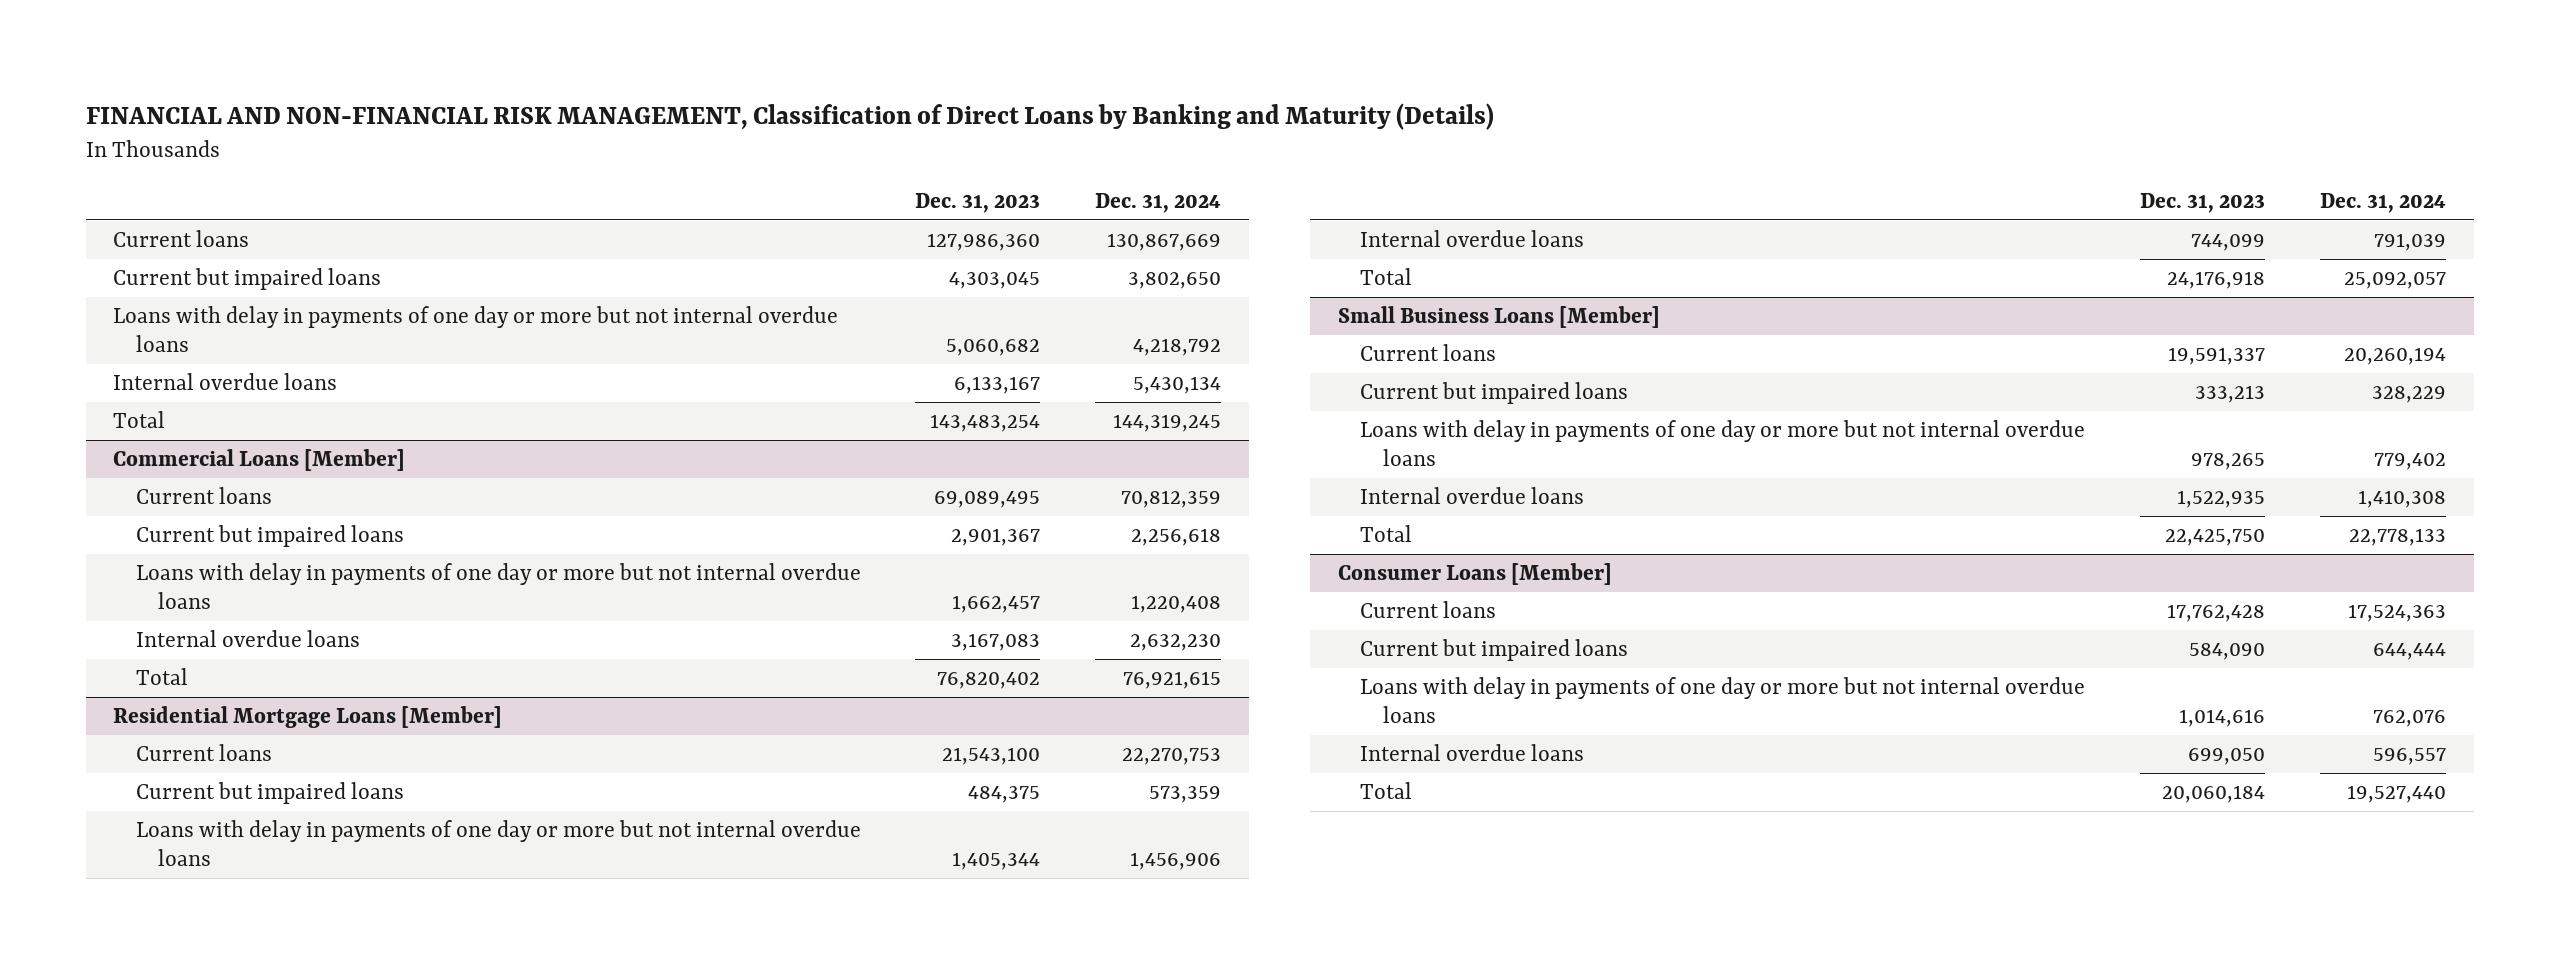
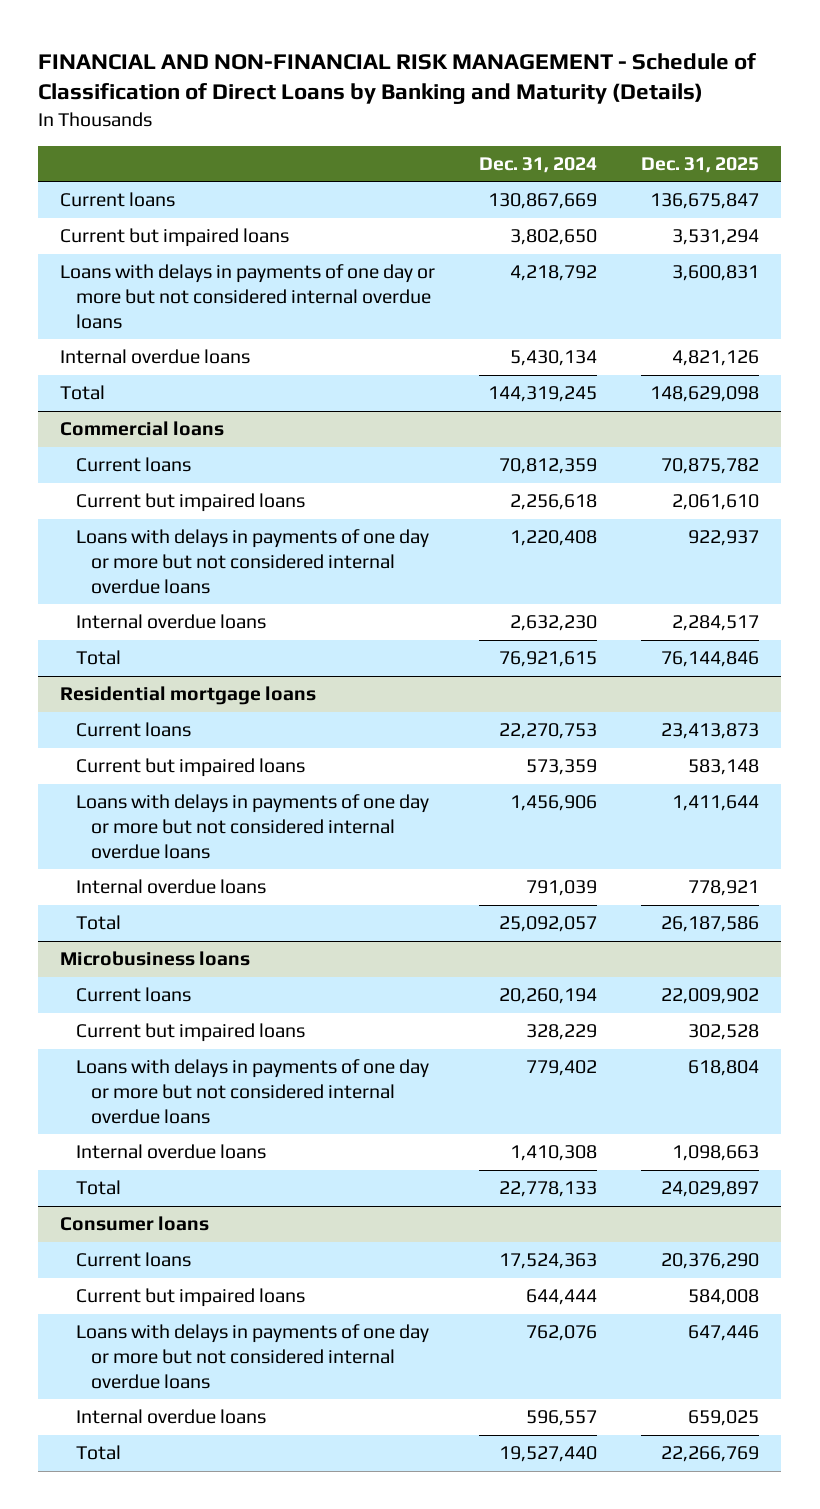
- FINANCIAL AND NON-FINANCIAL RISK MANAGEMENT, Classification of Direct Loans by Banking and Maturity (Details)
+ FINANCIAL AND NON-FINANCIAL RISK MANAGEMENT - Schedule of Classification of Direct Loans by Banking and Maturity (Details)
- | Dec. 31, 2023 | Dec. 31, 2024
+ | Dec. 31, 2024 | Dec. 31, 2025
- Loans with delay in payments of one day or more but not internal overdue loans | 5,060,682 | 4,218,792
+ Loans with delays in payments of one day or more but not considered internal overdue loans | 4,218,792 | 3,600,831
- Commercial Loans [Member]
+ Commercial loans
- Loans with delay in payments of one day or more but not internal overdue loans | 1,662,457 | 1,220,408
+ Loans with delays in payments of one day or more but not considered internal overdue loans | 1,220,408 | 922,937
- Residential Mortgage Loans [Member]
+ Residential mortgage loans
- Loans with delay in payments of one day or more but not internal overdue loans | 1,405,344 | 1,456,906
+ Loans with delays in payments of one day or more but not considered internal overdue loans | 1,456,906 | 1,411,644
- Small Business Loans [Member]
+ Microbusiness loans
- Loans with delay in payments of one day or more but not internal overdue loans | 978,265 | 779,402
+ Loans with delays in payments of one day or more but not considered internal overdue loans | 779,402 | 618,804
- Consumer Loans [Member]
+ Consumer loans
- Loans with delay in payments of one day or more but not internal overdue loans | 1,014,616 | 762,076
+ Loans with delays in payments of one day or more but not considered internal overdue loans | 762,076 | 647,446

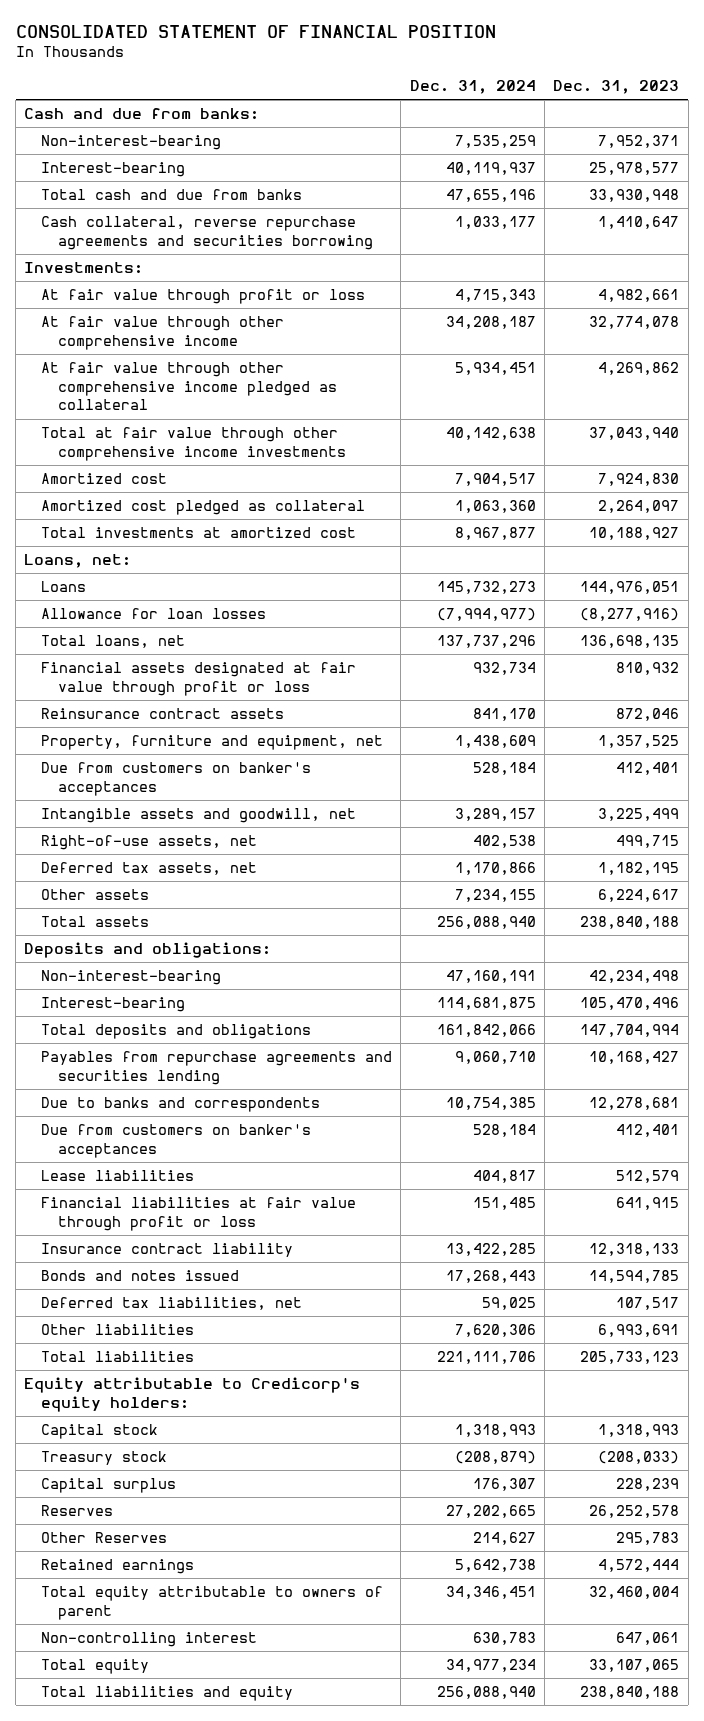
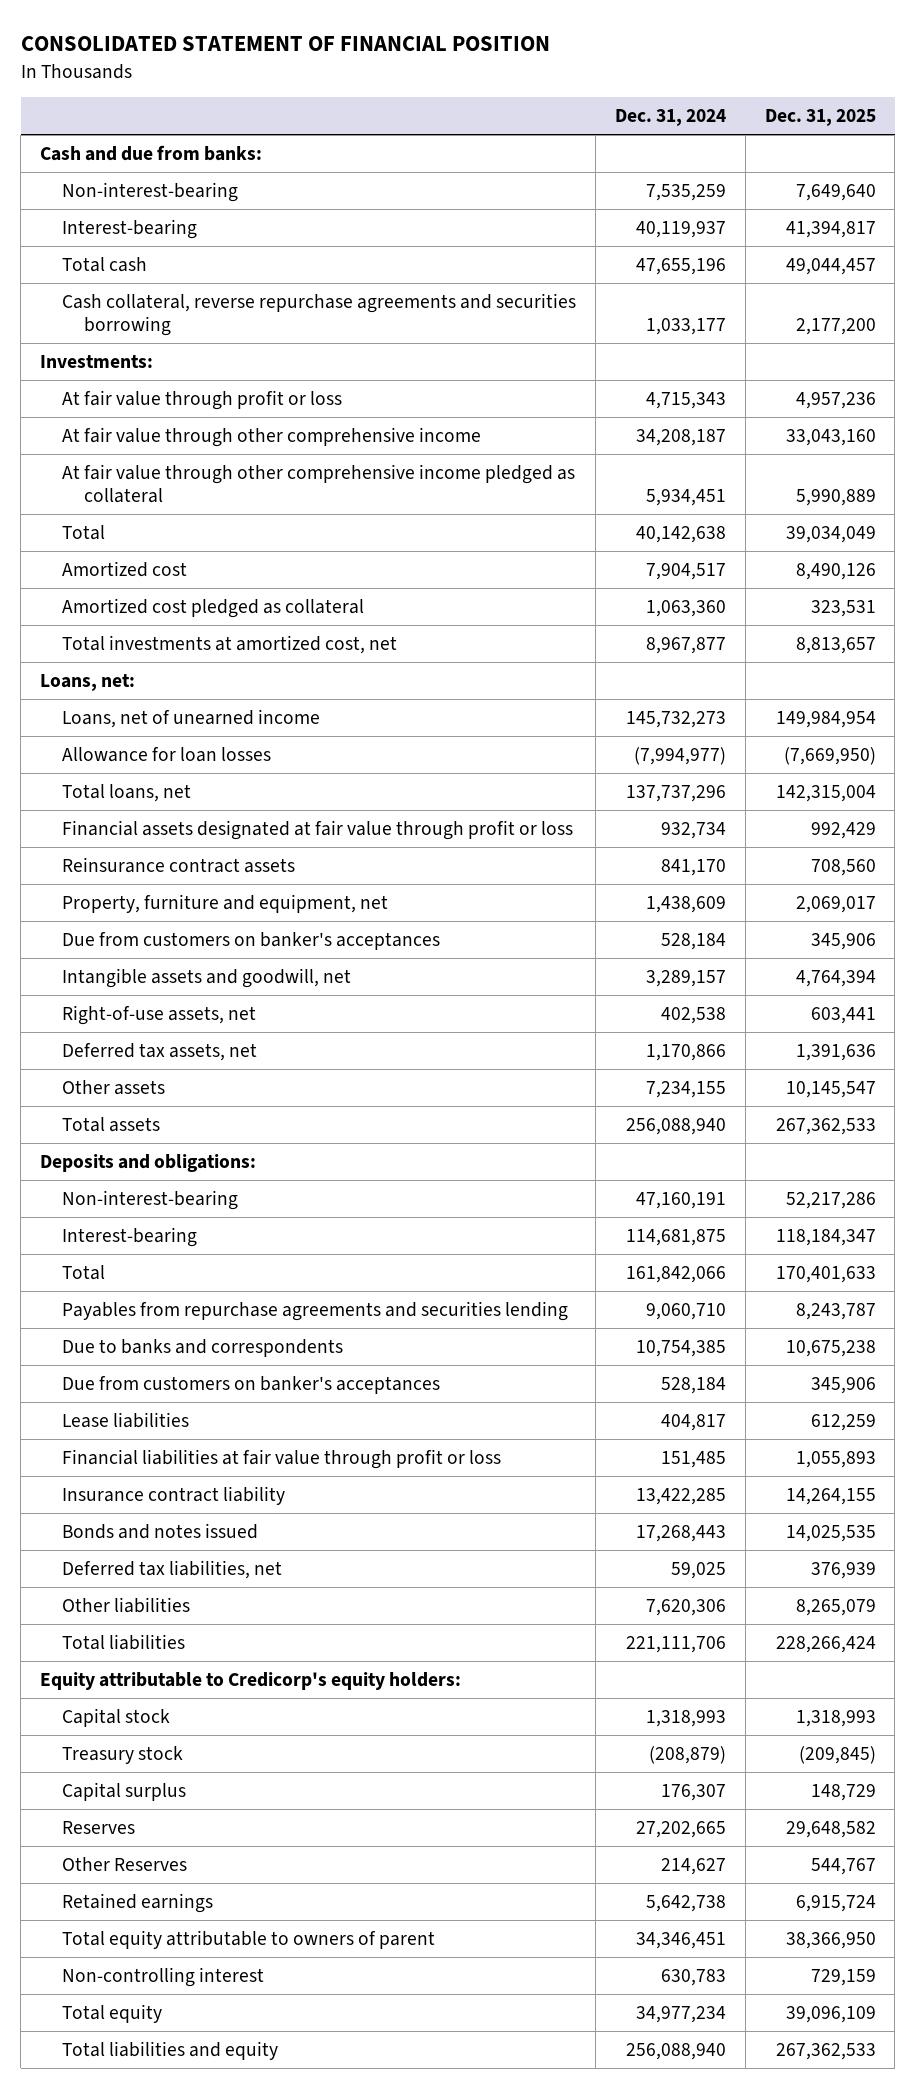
- | Dec. 31, 2024 | Dec. 31, 2023
+ | Dec. 31, 2024 | Dec. 31, 2025
- Total cash and due from banks | 47,655,196 | 33,930,948
+ Total cash | 47,655,196 | 49,044,457
- Total at fair value through other comprehensive income investments | 40,142,638 | 37,043,940
+ Total | 40,142,638 | 39,034,049
- Total investments at amortized cost | 8,967,877 | 10,188,927
+ Total investments at amortized cost, net | 8,967,877 | 8,813,657
- Loans | 145,732,273 | 144,976,051
+ Loans, net of unearned income | 145,732,273 | 149,984,954
- Total deposits and obligations | 161,842,066 | 147,704,994
+ Total | 161,842,066 | 170,401,633

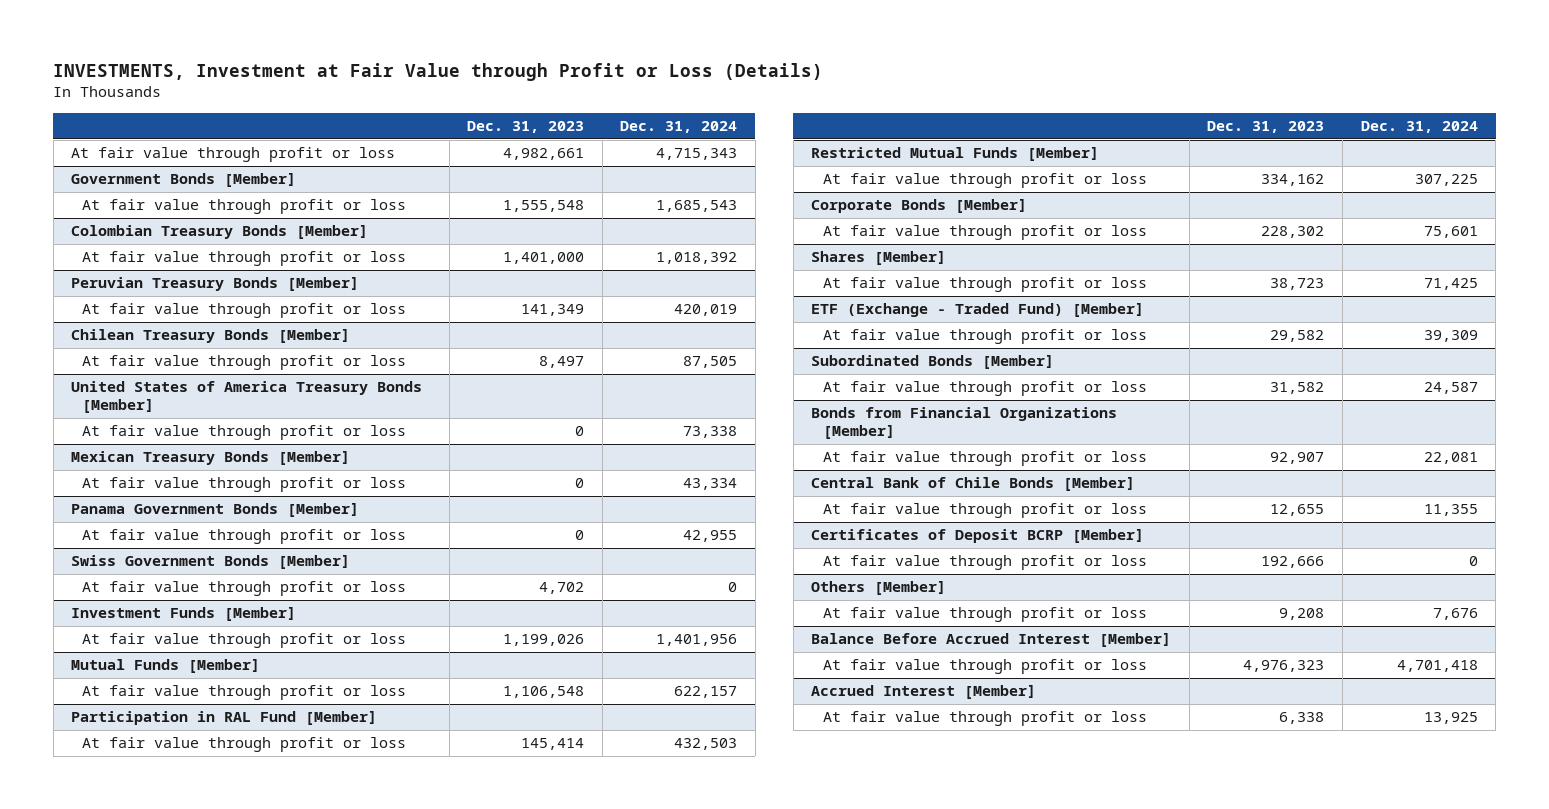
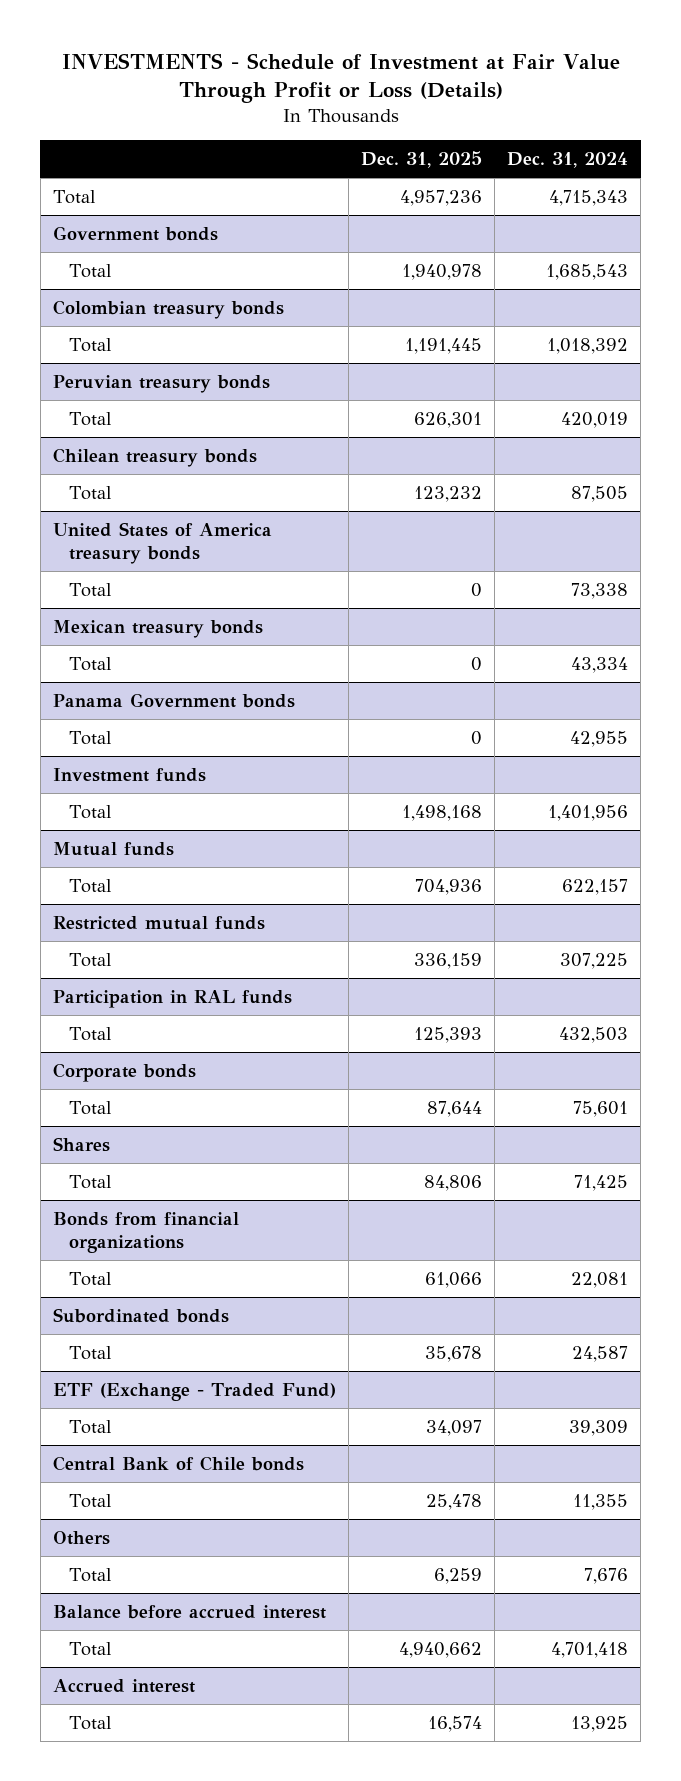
- INVESTMENTS, Investment at Fair Value through Profit or Loss (Details)
+ INVESTMENTS - Schedule of Investment at Fair Value Through Profit or Loss (Details)
- | Dec. 31, 2023 | Dec. 31, 2024
+ | Dec. 31, 2025 | Dec. 31, 2024
- At fair value through profit or loss | 4,982,661 | 4,715,343
- Government Bonds [Member]
- At fair value through profit or loss | 1,555,548 | 1,685,543
- Colombian Treasury Bonds [Member]
- At fair value through profit or loss | 1,401,000 | 1,018,392
- Peruvian Treasury Bonds [Member]
- At fair value through profit or loss | 141,349 | 420,019
- Chilean Treasury Bonds [Member]
- At fair value through profit or loss | 8,497 | 87,505
- United States of America Treasury Bonds [Member]
- At fair value through profit or loss | 0 | 73,338
- Mexican Treasury Bonds [Member]
- At fair value through profit or loss | 0 | 43,334
- Panama Government Bonds [Member]
- At fair value through profit or loss | 0 | 42,955
- Swiss Government Bonds [Member]
- At fair value through profit or loss | 4,702 | 0
- Investment Funds [Member]
- At fair value through profit or loss | 1,199,026 | 1,401,956
- Mutual Funds [Member]
- At fair value through profit or loss | 1,106,548 | 622,157
- Participation in RAL Fund [Member]
- At fair value through profit or loss | 145,414 | 432,503
- Restricted Mutual Funds [Member]
- At fair value through profit or loss | 334,162 | 307,225
- Corporate Bonds [Member]
- At fair value through profit or loss | 228,302 | 75,601
- Shares [Member]
- At fair value through profit or loss | 38,723 | 71,425
- ETF (Exchange - Traded Fund) [Member]
- At fair value through profit or loss | 29,582 | 39,309
- Subordinated Bonds [Member]
- At fair value through profit or loss | 31,582 | 24,587
- Bonds from Financial Organizations [Member]
- At fair value through profit or loss | 92,907 | 22,081
- Central Bank of Chile Bonds [Member]
- At fair value through profit or loss | 12,655 | 11,355
- Certificates of Deposit BCRP [Member]
- At fair value through profit or loss | 192,666 | 0
- Others [Member]
- At fair value through profit or loss | 9,208 | 7,676
- Balance Before Accrued Interest [Member]
- At fair value through profit or loss | 4,976,323 | 4,701,418
- Accrued Interest [Member]
- At fair value through profit or loss | 6,338 | 13,925
+ Total | 4,957,236 | 4,715,343
+ Government bonds
+ Total | 1,940,978 | 1,685,543
+ Colombian treasury bonds
+ Total | 1,191,445 | 1,018,392
+ Peruvian treasury bonds
+ Total | 626,301 | 420,019
+ Chilean treasury bonds
+ Total | 123,232 | 87,505
+ United States of America treasury bonds
+ Total | 0 | 73,338
+ Mexican treasury bonds
+ Total | 0 | 43,334
+ Panama Government bonds
+ Total | 0 | 42,955
+ Investment funds
+ Total | 1,498,168 | 1,401,956
+ Mutual funds
+ Total | 704,936 | 622,157
+ Restricted mutual funds
+ Total | 336,159 | 307,225
+ Participation in RAL funds
+ Total | 125,393 | 432,503
+ Corporate bonds
+ Total | 87,644 | 75,601
+ Shares
+ Total | 84,806 | 71,425
+ Bonds from financial organizations
+ Total | 61,066 | 22,081
+ Subordinated bonds
+ Total | 35,678 | 24,587
+ ETF (Exchange - Traded Fund)
+ Total | 34,097 | 39,309
+ Central Bank of Chile bonds
+ Total | 25,478 | 11,355
+ Others
+ Total | 6,259 | 7,676
+ Balance before accrued interest
+ Total | 4,940,662 | 4,701,418
+ Accrued interest
+ Total | 16,574 | 13,925

